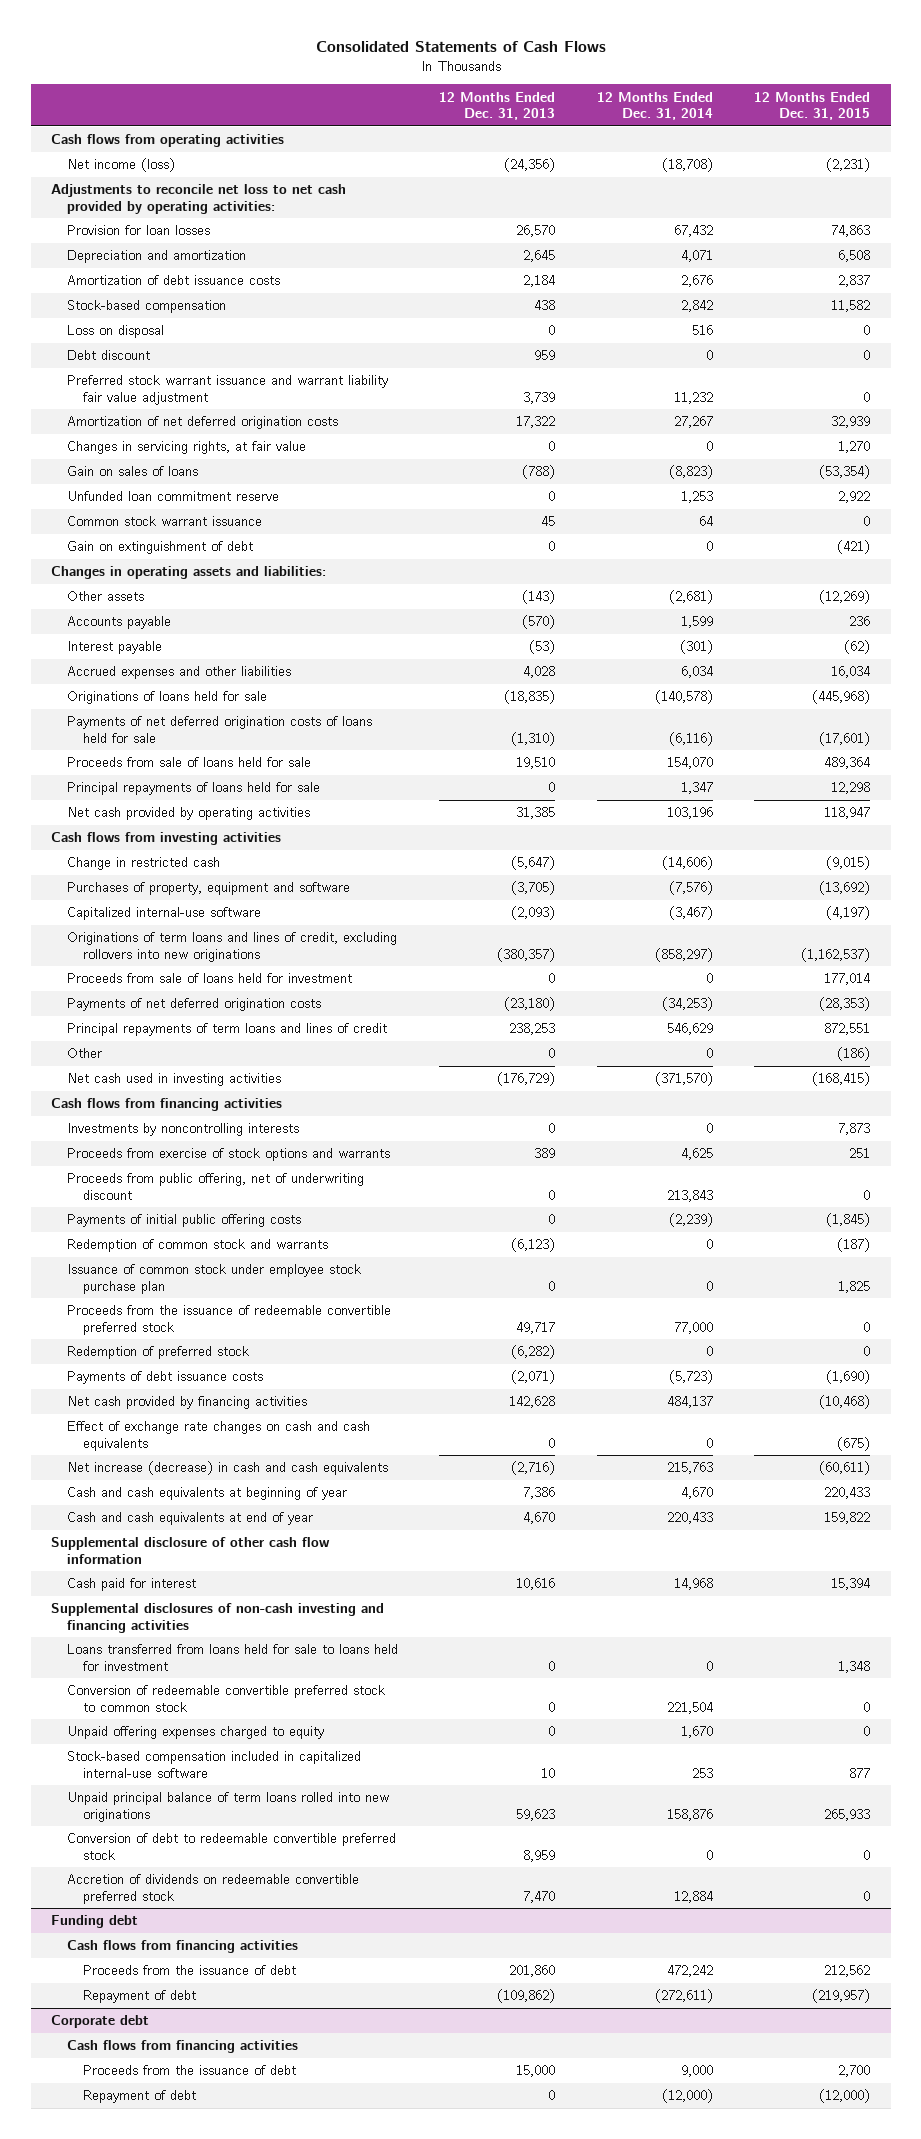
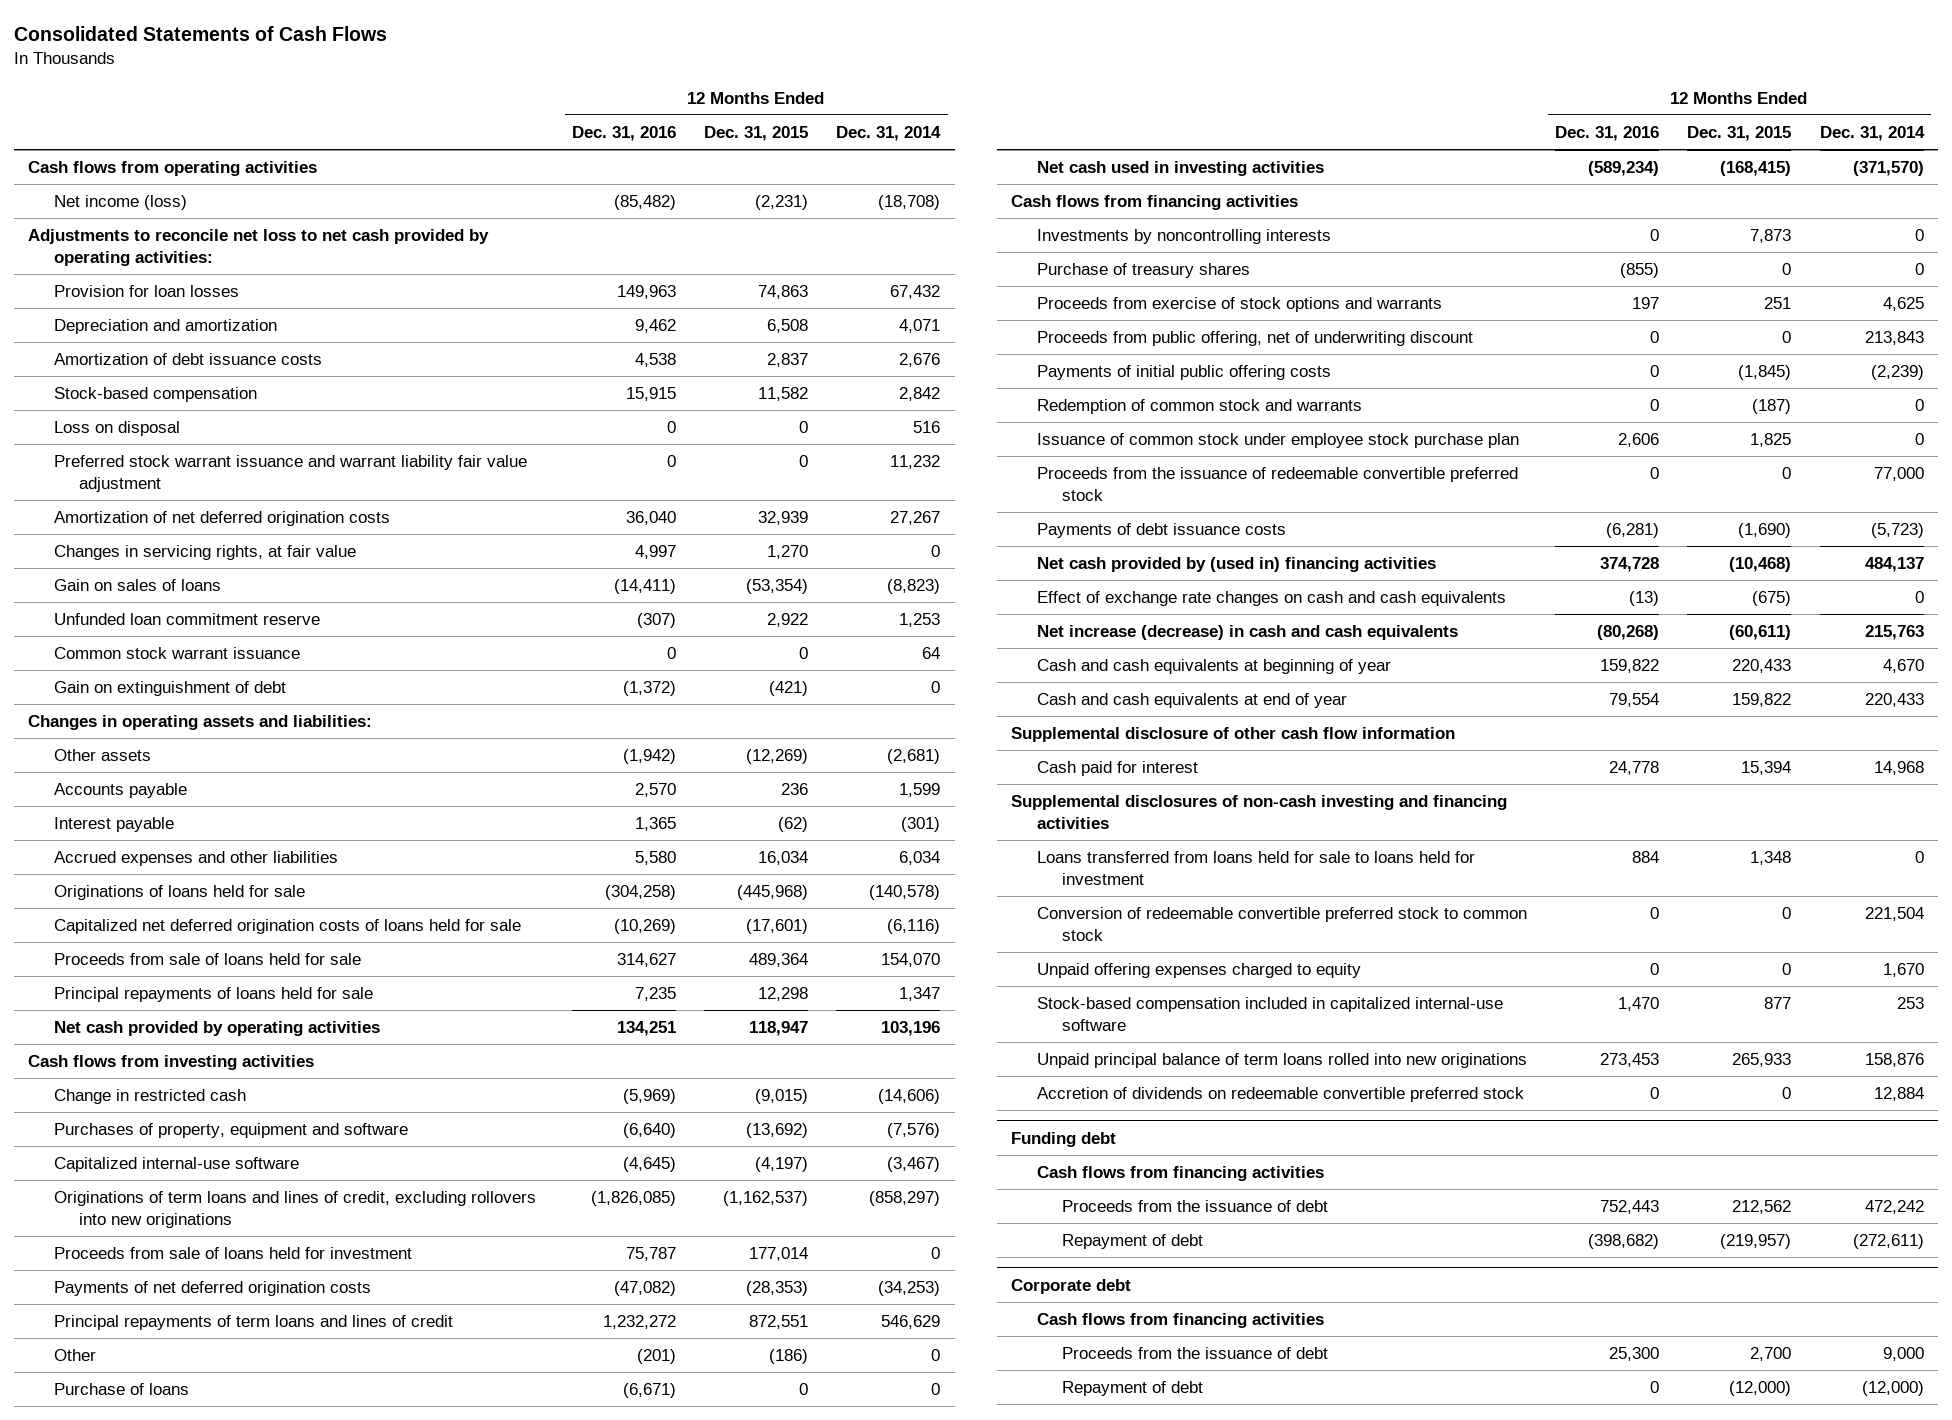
- | 12 Months Ended Dec. 31, 2013 | 12 Months Ended Dec. 31, 2014 | 12 Months Ended Dec. 31, 2015
+ | 12 Months Ended Dec. 31, 2016 | 12 Months Ended Dec. 31, 2015 | 12 Months Ended Dec. 31, 2014
- Debt discount | 959 | 0 | 0
- Payments of net deferred origination costs of loans held for sale | (1,310) | (6,116) | (17,601)
+ Capitalized net deferred origination costs of loans held for sale | (10,269) | (17,601) | (6,116)
+ Purchase of loans | (6,671) | 0 | 0
+ Purchase of treasury shares | (855) | 0 | 0
- Redemption of preferred stock | (6,282) | 0 | 0
- Net cash provided by financing activities | 142,628 | 484,137 | (10,468)
+ Net cash provided by (used in) financing activities | 374,728 | (10,468) | 484,137
- Conversion of debt to redeemable convertible preferred stock | 8,959 | 0 | 0

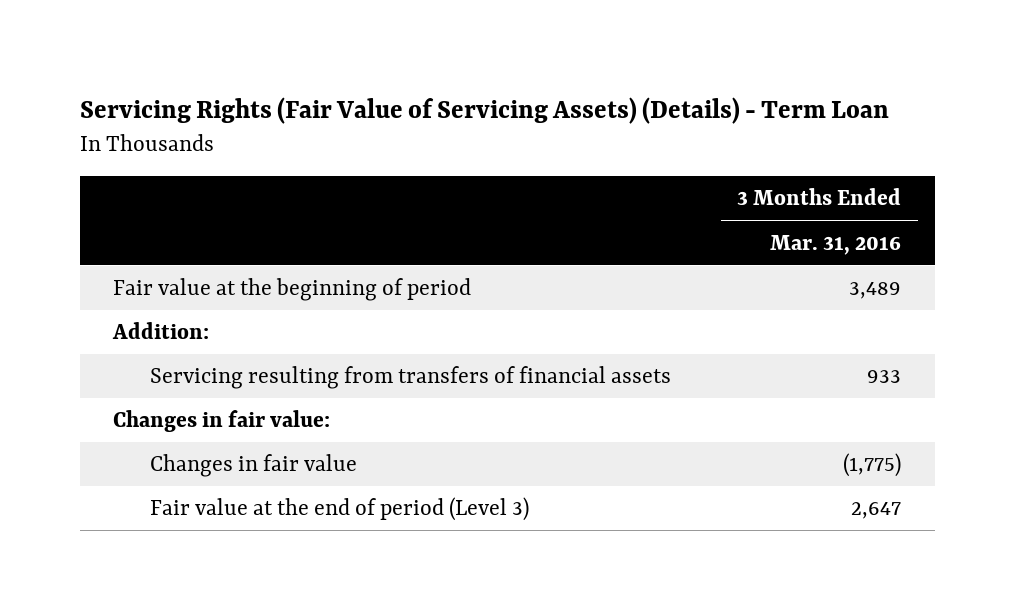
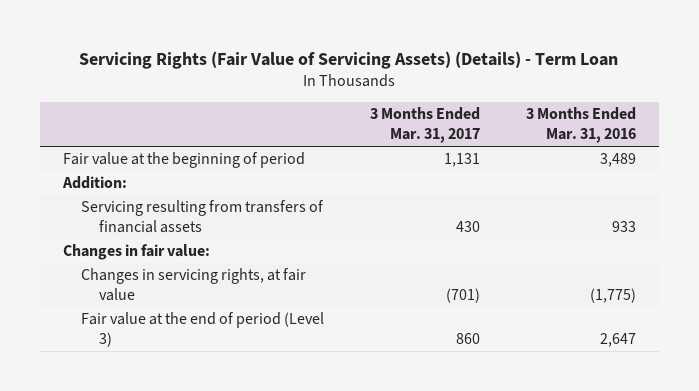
- | 3 Months Ended Mar. 31, 2016
+ | 3 Months Ended Mar. 31, 2017 | 3 Months Ended Mar. 31, 2016
- Changes in fair value | (1,775)
+ Changes in servicing rights, at fair value | (701) | (1,775)

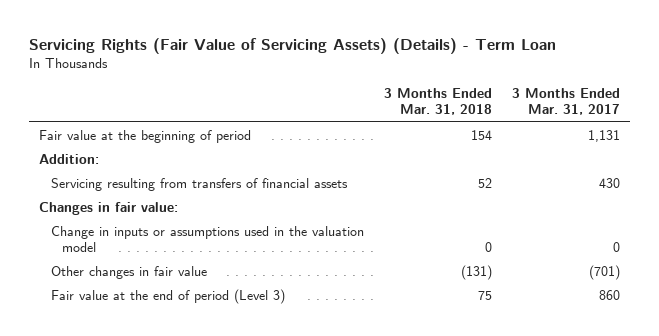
- | 3 Months Ended Mar. 31, 2017 | 3 Months Ended Mar. 31, 2016
+ | 3 Months Ended Mar. 31, 2018 | 3 Months Ended Mar. 31, 2017
- Changes in servicing rights, at fair value | (701) | (1,775)
+ Change in inputs or assumptions used in the valuation model | 0 | 0
+ Other changes in fair value | (131) | (701)

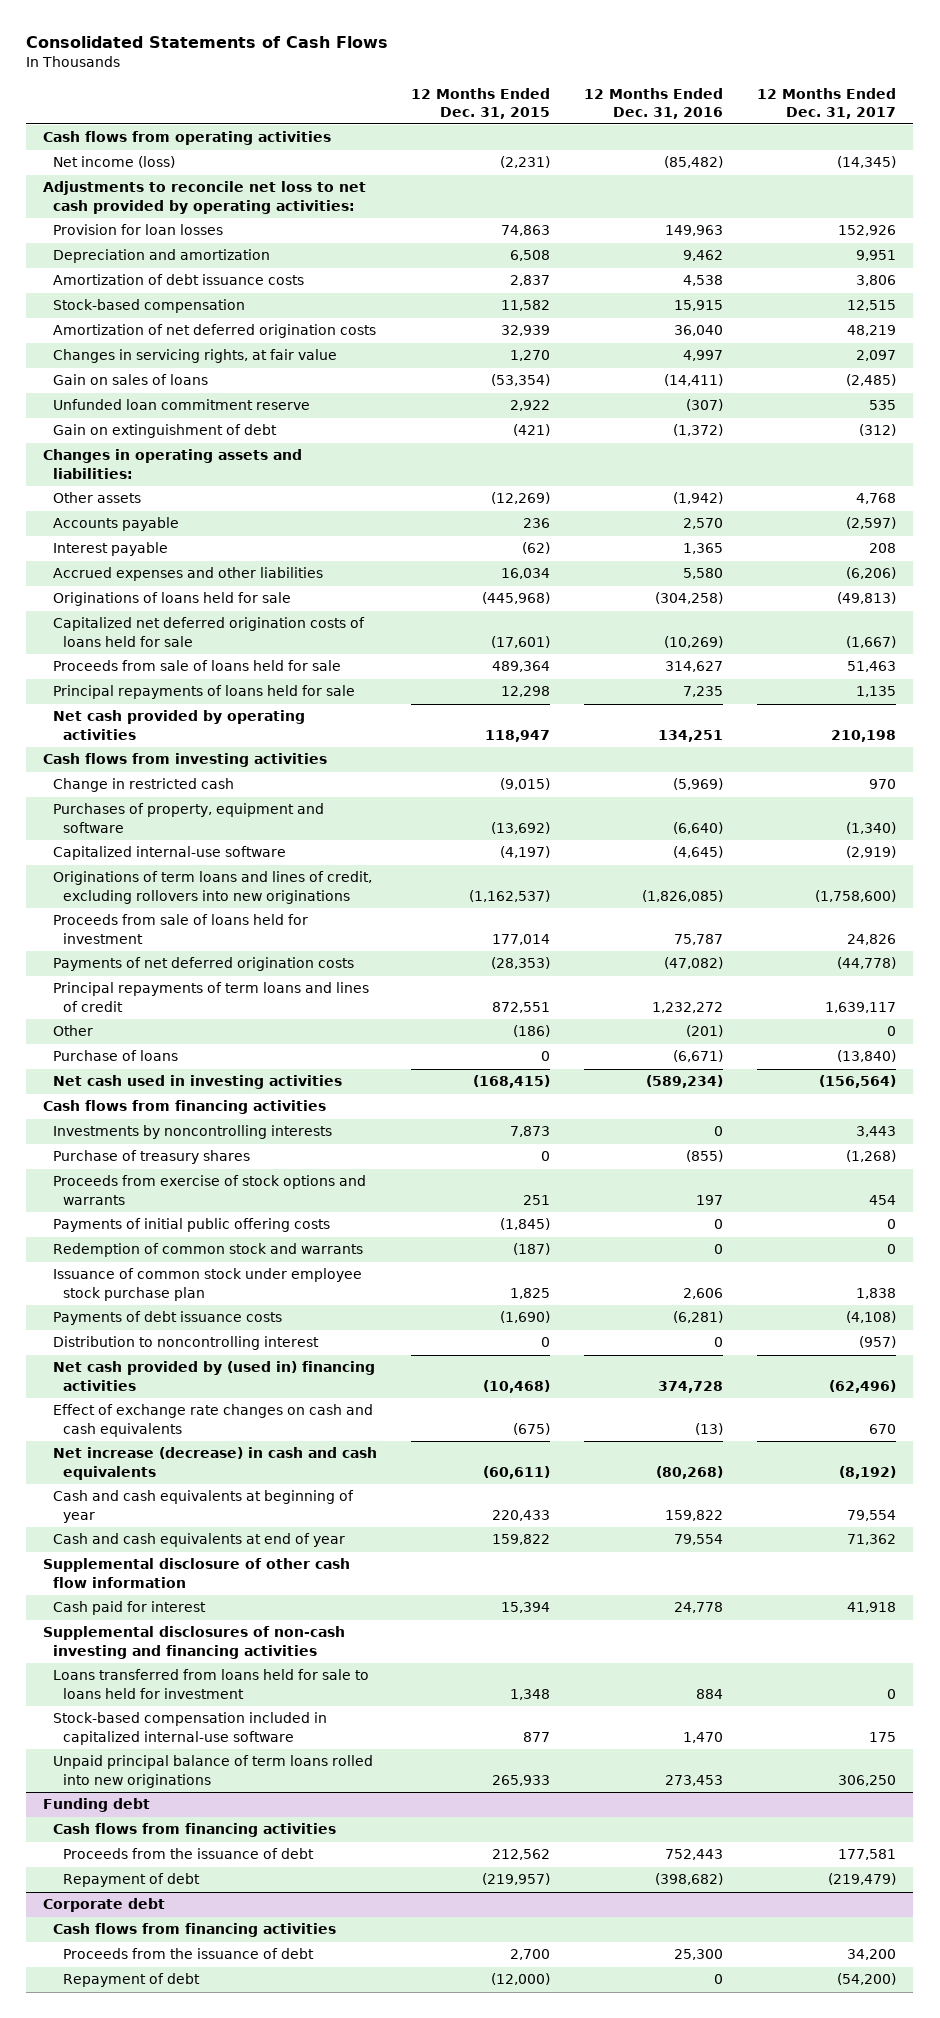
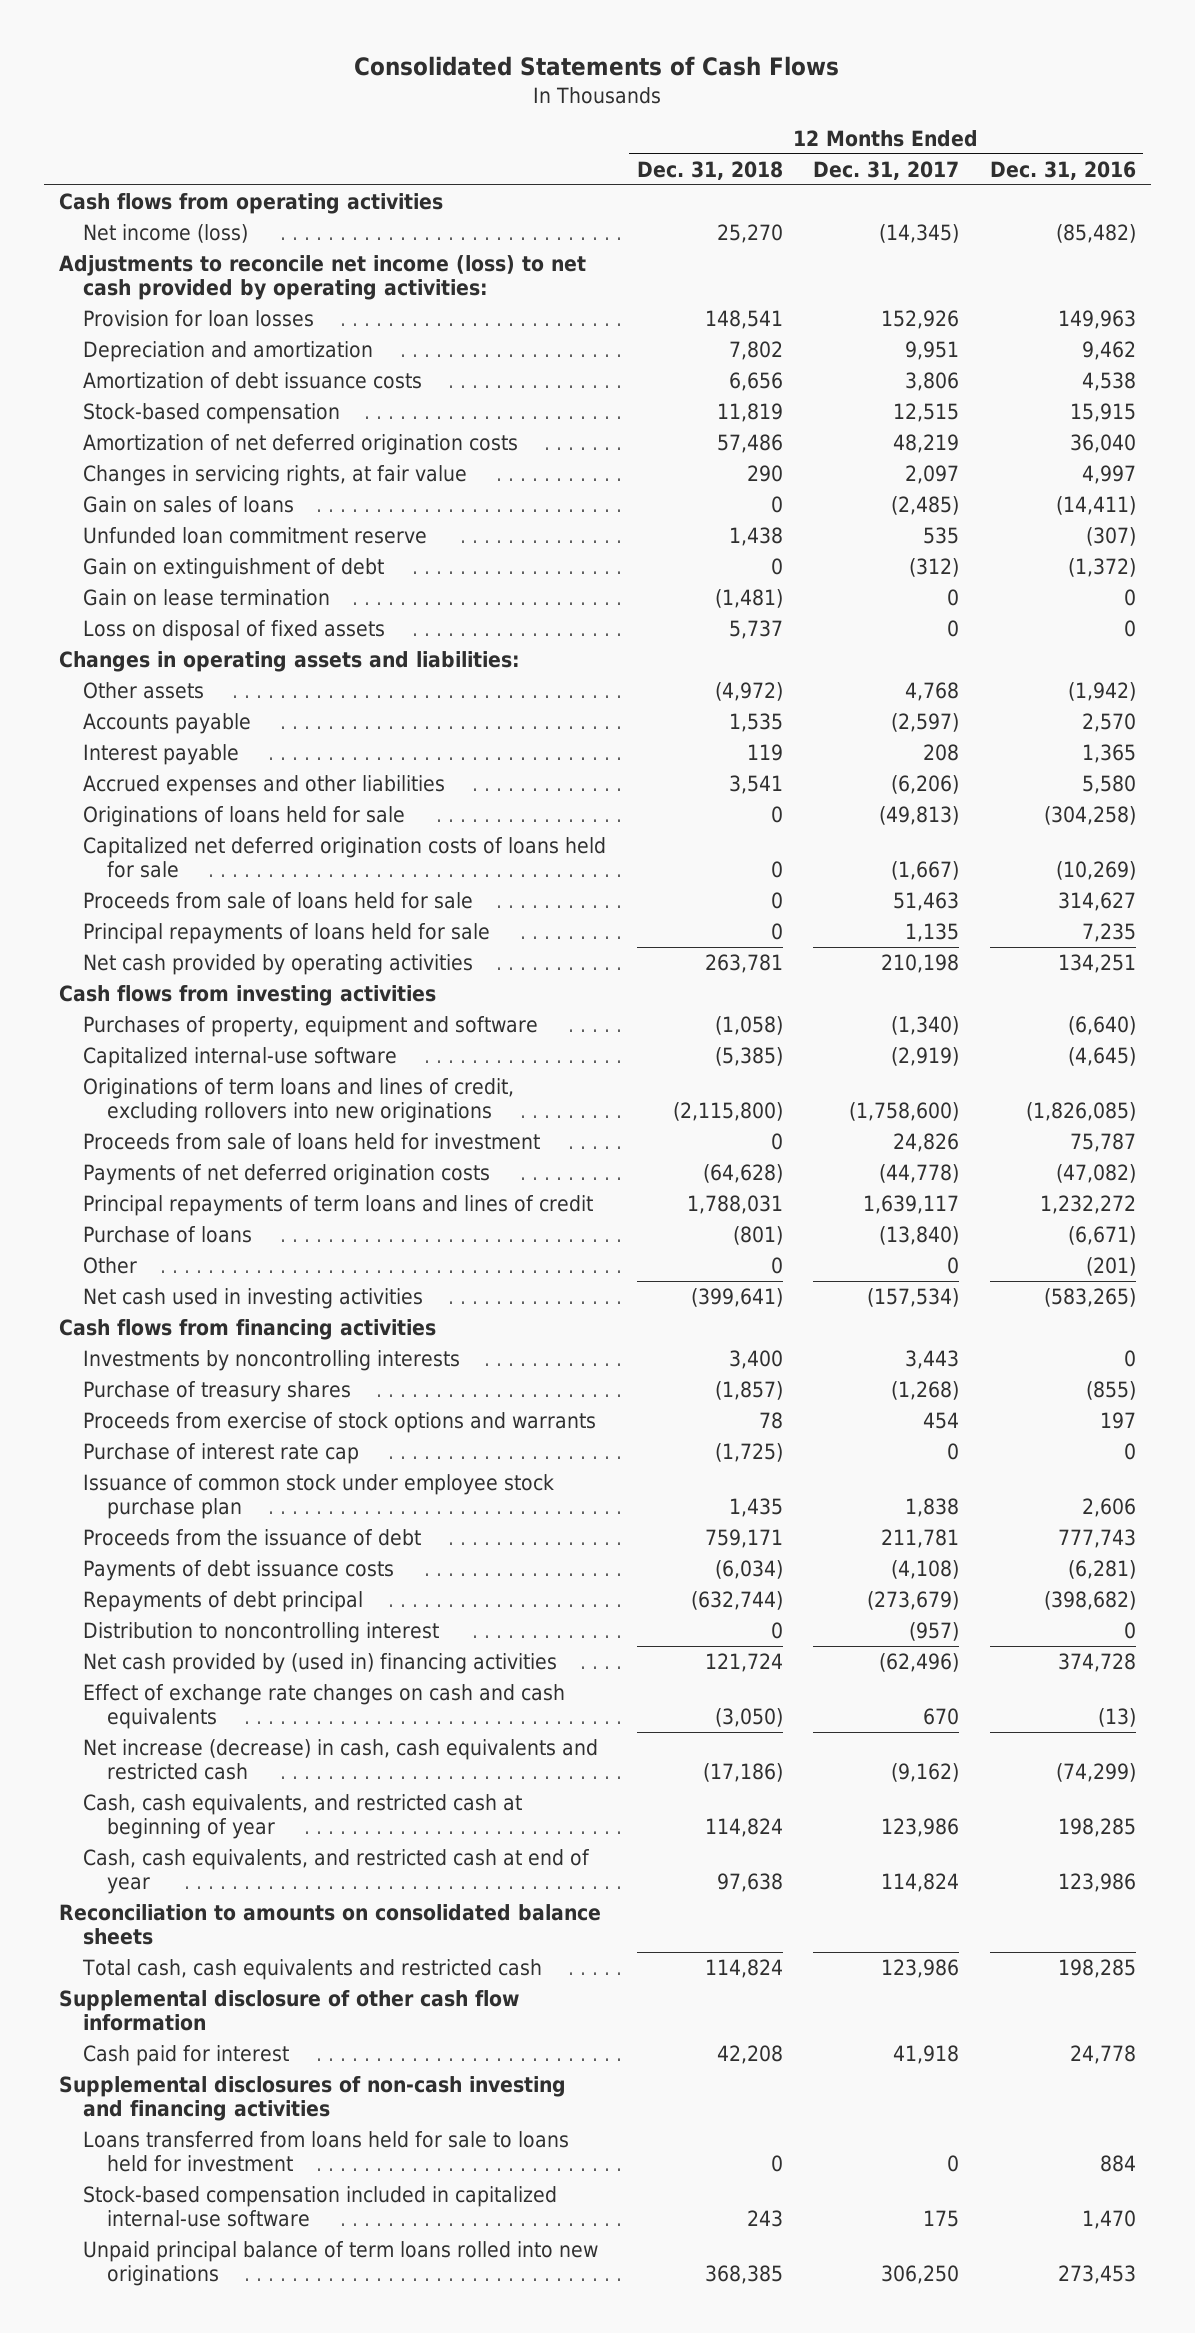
- | 12 Months Ended Dec. 31, 2015 | 12 Months Ended Dec. 31, 2016 | 12 Months Ended Dec. 31, 2017
+ | 12 Months Ended Dec. 31, 2018 | 12 Months Ended Dec. 31, 2017 | 12 Months Ended Dec. 31, 2016
- Adjustments to reconcile net loss to net cash provided by operating activities:
+ Adjustments to reconcile net income (loss) to net cash provided by operating activities:
+ Gain on lease termination | (1,481) | 0 | 0
+ Loss on disposal of fixed assets | 5,737 | 0 | 0
- Change in restricted cash | (9,015) | (5,969) | 970
- Net cash used in investing activities | (168,415) | (589,234) | (156,564)
moved down: Other | 0 | 0 | (201)
+ Net cash used in investing activities | (399,641) | (157,534) | (583,265)
- Payments of initial public offering costs | (1,845) | 0 | 0
- Redemption of common stock and warrants | (187) | 0 | 0
+ Purchase of interest rate cap | (1,725) | 0 | 0
+ Proceeds from the issuance of debt | 759,171 | 211,781 | 777,743
+ Repayments of debt principal | (632,744) | (273,679) | (398,682)
- Net increase (decrease) in cash and cash equivalents | (60,611) | (80,268) | (8,192)
- Cash and cash equivalents at beginning of year | 220,433 | 159,822 | 79,554
- Cash and cash equivalents at end of year | 159,822 | 79,554 | 71,362
+ Net increase (decrease) in cash, cash equivalents and restricted cash | (17,186) | (9,162) | (74,299)
+ Cash, cash equivalents, and restricted cash at beginning of year | 114,824 | 123,986 | 198,285
+ Cash, cash equivalents, and restricted cash at end of year | 97,638 | 114,824 | 123,986
+ Reconciliation to amounts on consolidated balance sheets
+ Total cash, cash equivalents and restricted cash | 114,824 | 123,986 | 198,285
- Funding debt
- Cash flows from financing activities
- Proceeds from the issuance of debt | 212,562 | 752,443 | 177,581
- Repayment of debt | (219,957) | (398,682) | (219,479)
- Corporate debt
- Cash flows from financing activities
- Proceeds from the issuance of debt | 2,700 | 25,300 | 34,200
- Repayment of debt | (12,000) | 0 | (54,200)

